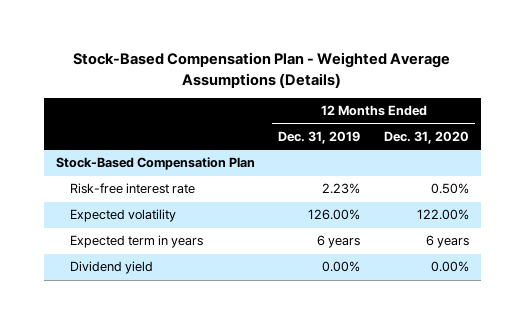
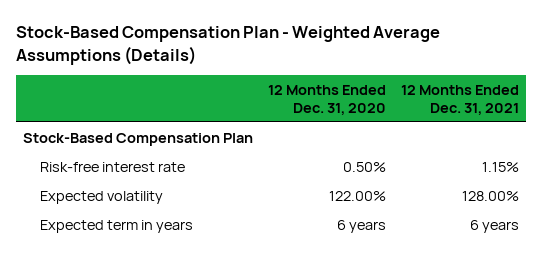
- | 12 Months Ended Dec. 31, 2019 | 12 Months Ended Dec. 31, 2020
+ | 12 Months Ended Dec. 31, 2020 | 12 Months Ended Dec. 31, 2021
- Dividend yield | 0.00% | 0.00%

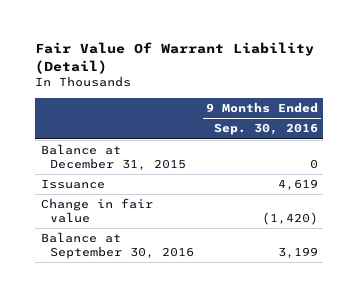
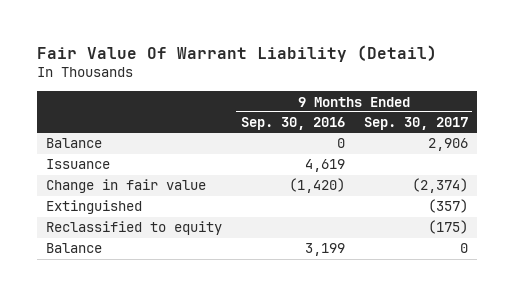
- | 9 Months Ended Sep. 30, 2016
+ | 9 Months Ended Sep. 30, 2016 | 9 Months Ended Sep. 30, 2017
- Balance at December 31, 2015 | 0
+ Balance | 0 | 2,906
- Balance at September 30, 2016 | 3,199
+ Extinguished | | (357)
+ Reclassified to equity | | (175)
+ Balance | 3,199 | 0

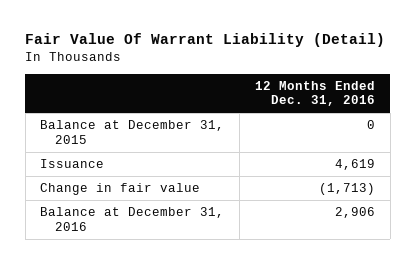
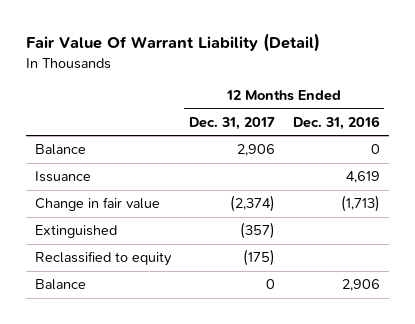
- | 12 Months Ended Dec. 31, 2016
+ | 12 Months Ended Dec. 31, 2017 | 12 Months Ended Dec. 31, 2016
- Balance at December 31, 2015 | 0
+ Balance | 2,906 | 0
- Balance at December 31, 2016 | 2,906
+ Extinguished | (357) |
+ Reclassified to equity | (175) |
+ Balance | 0 | 2,906

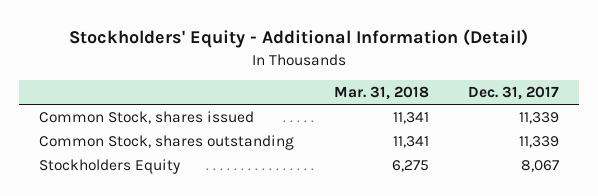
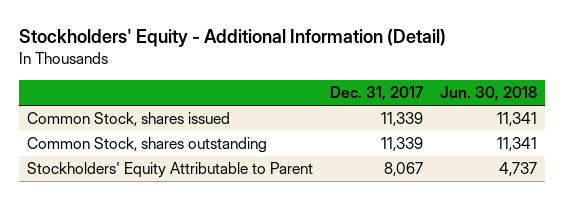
- | Mar. 31, 2018 | Dec. 31, 2017
+ | Dec. 31, 2017 | Jun. 30, 2018
- Stockholders Equity | 6,275 | 8,067
+ Stockholders' Equity Attributable to Parent | 8,067 | 4,737

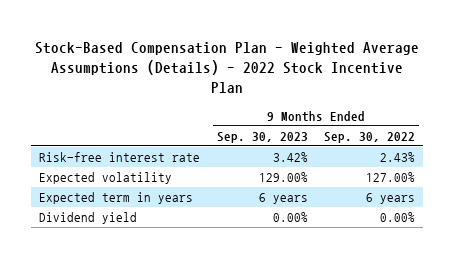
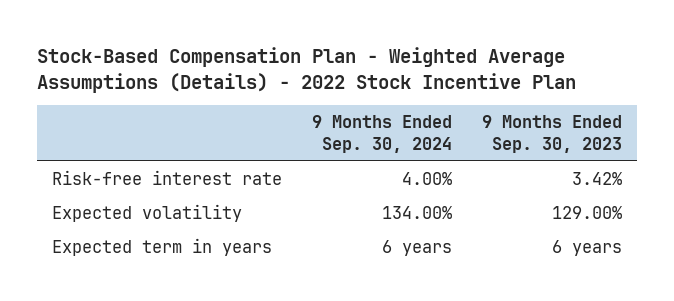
- | 9 Months Ended Sep. 30, 2023 | 9 Months Ended Sep. 30, 2022
+ | 9 Months Ended Sep. 30, 2024 | 9 Months Ended Sep. 30, 2023
- Dividend yield | 0.00% | 0.00%

